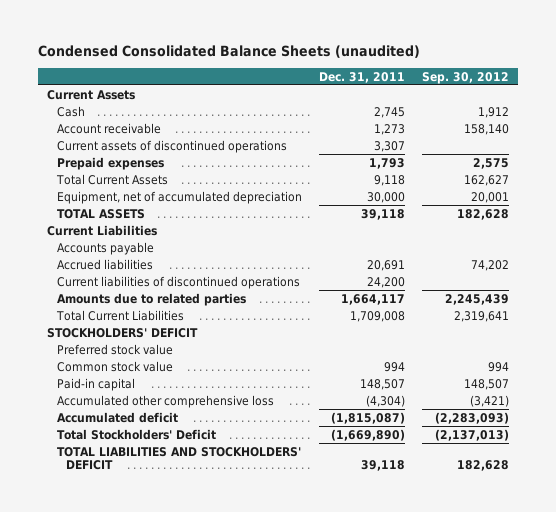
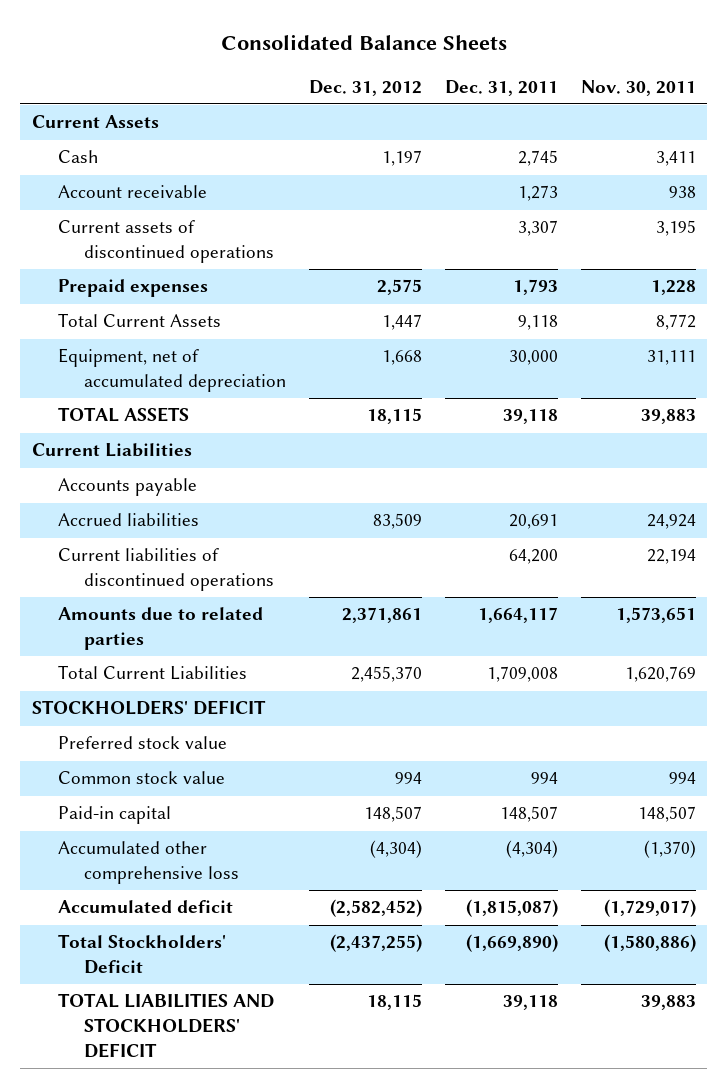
- Condensed Consolidated Balance Sheets (unaudited)
+ Consolidated Balance Sheets
- | Dec. 31, 2011 | Sep. 30, 2012
+ | Dec. 31, 2012 | Dec. 31, 2011 | Nov. 30, 2011
- Current liabilities of discontinued operations | 24,200 |
+ Current liabilities of discontinued operations | | 64,200 | 22,194

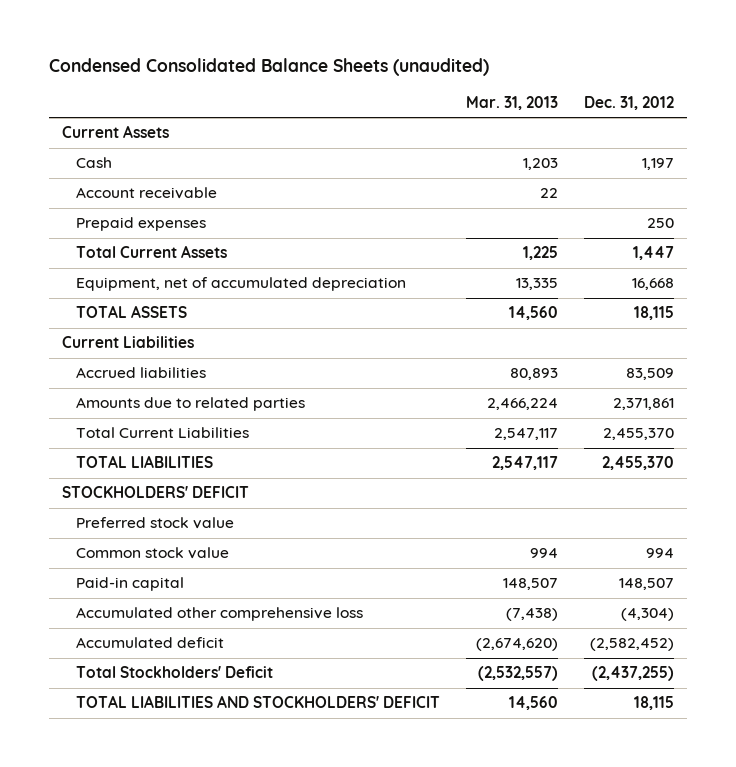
- Consolidated Balance Sheets
+ Condensed Consolidated Balance Sheets (unaudited)
- | Dec. 31, 2012 | Dec. 31, 2011 | Nov. 30, 2011
+ | Mar. 31, 2013 | Dec. 31, 2012
- Current assets of discontinued operations | | 3,307 | 3,195
- Prepaid expenses | 2,575 | 1,793 | 1,228
+ Prepaid expenses | | 250
- Equipment, net of accumulated depreciation | 1,668 | 30,000 | 31,111
+ Equipment, net of accumulated depreciation | 13,335 | 16,668
- Accounts payable
- Current liabilities of discontinued operations | | 64,200 | 22,194
+ TOTAL LIABILITIES | 2,547,117 | 2,455,370

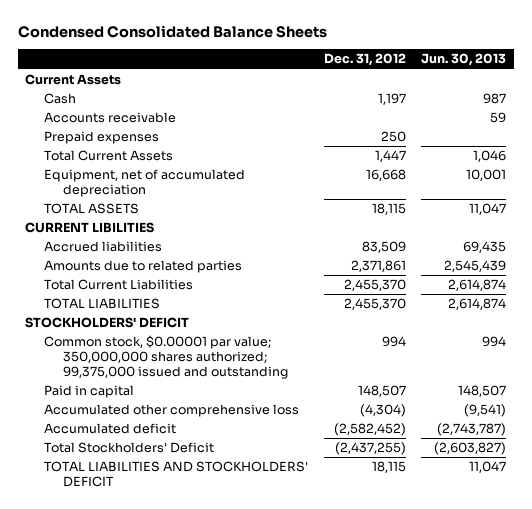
- Condensed Consolidated Balance Sheets (unaudited)
+ Condensed Consolidated Balance Sheets
- | Mar. 31, 2013 | Dec. 31, 2012
+ | Dec. 31, 2012 | Jun. 30, 2013
- Account receivable | 22 |
+ Accounts receivable | | 59
- Current Liabilities
+ CURRENT LIBILITIES
- Preferred stock value
- Common stock value | 994 | 994
- Paid-in capital | 148,507 | 148,507
+ Common stock, $0.00001 par value; 350,000,000 shares authorized; 99,375,000 issued and outstanding | 994 | 994
+ Paid in capital | 148,507 | 148,507

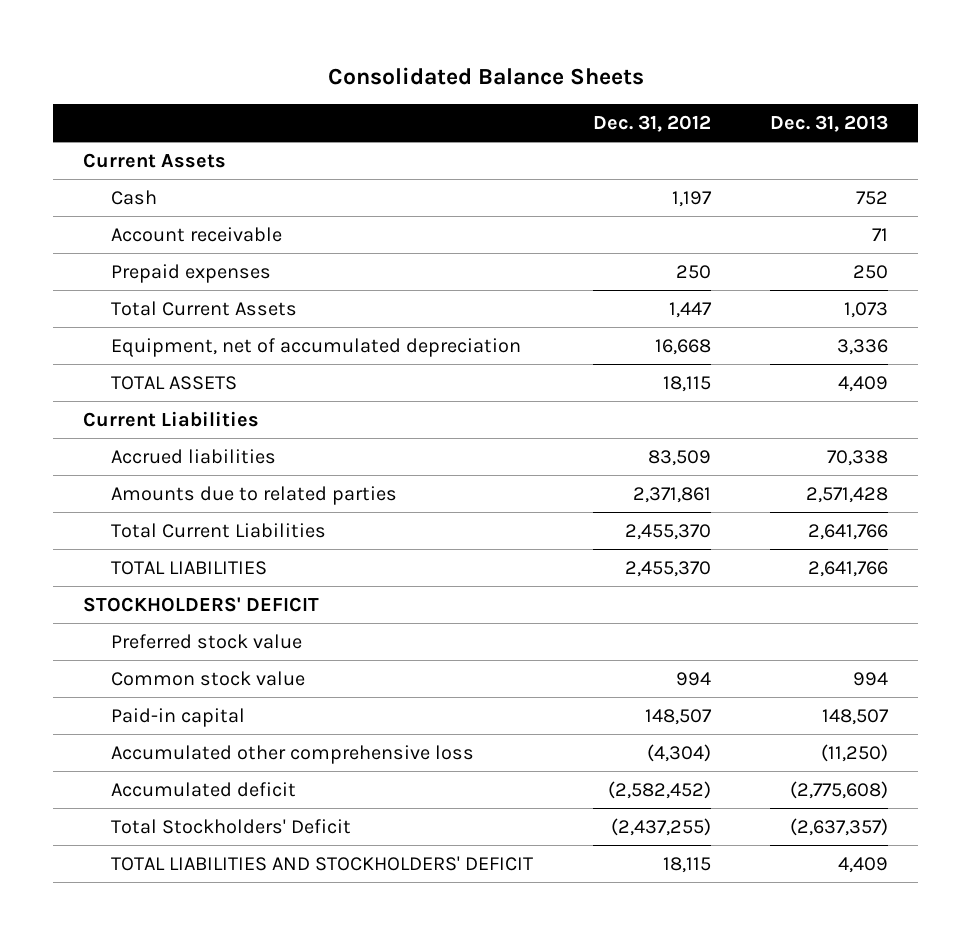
- Condensed Consolidated Balance Sheets
+ Consolidated Balance Sheets
- | Dec. 31, 2012 | Jun. 30, 2013
+ | Dec. 31, 2012 | Dec. 31, 2013
- Accounts receivable | | 59
+ Account receivable | | 71
- CURRENT LIBILITIES
+ Current Liabilities
- Common stock, $0.00001 par value; 350,000,000 shares authorized; 99,375,000 issued and outstanding | 994 | 994
- Paid in capital | 148,507 | 148,507
+ Preferred stock value
+ Common stock value | 994 | 994
+ Paid-in capital | 148,507 | 148,507

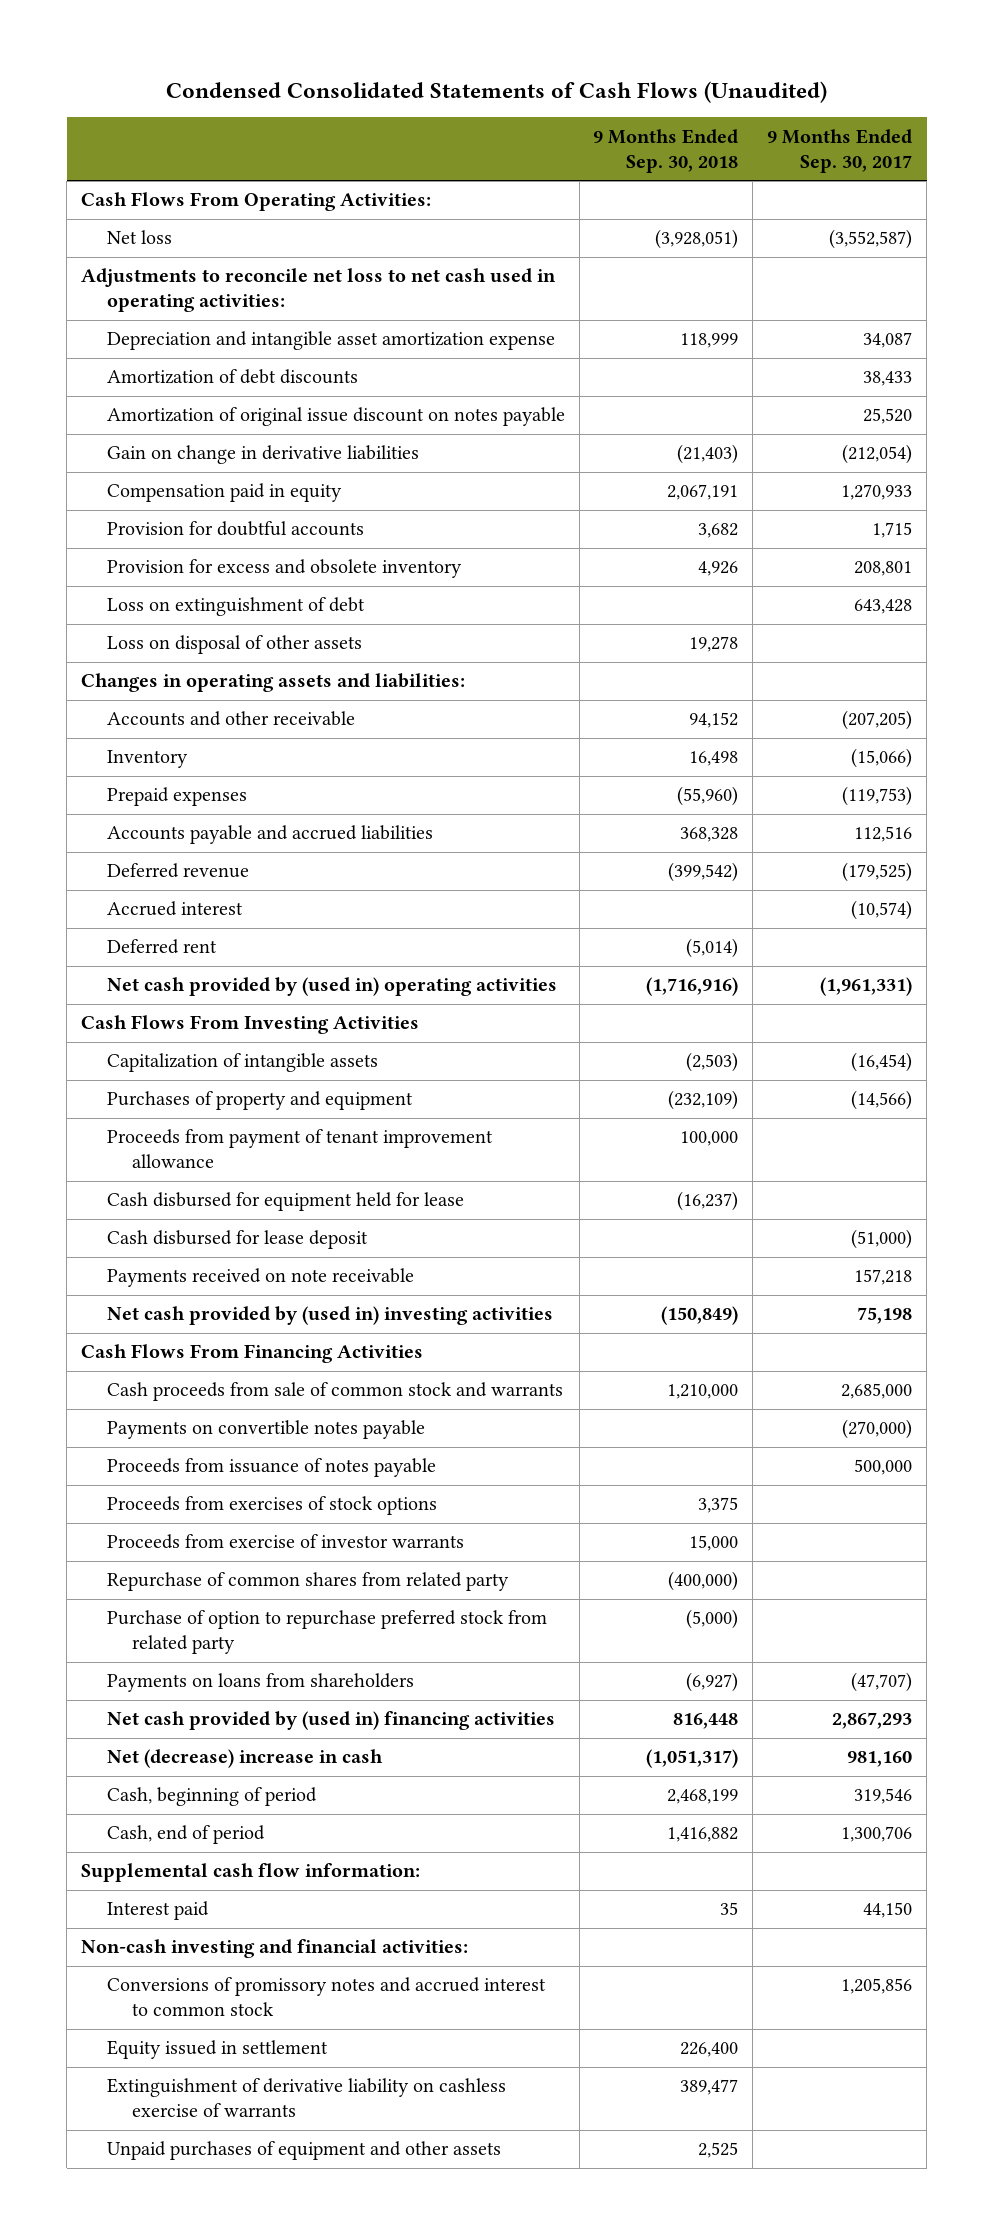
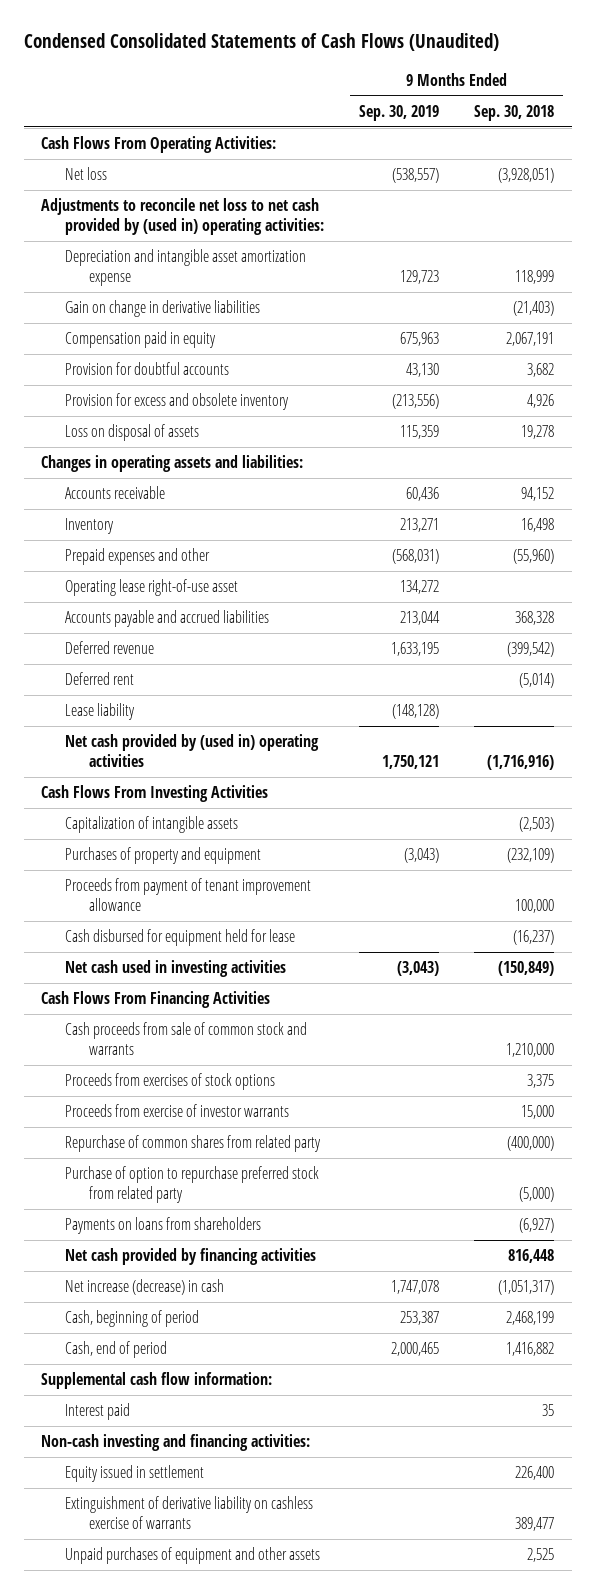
- | 9 Months Ended Sep. 30, 2018 | 9 Months Ended Sep. 30, 2017
+ | 9 Months Ended Sep. 30, 2019 | 9 Months Ended Sep. 30, 2018
- Adjustments to reconcile net loss to net cash used in operating activities:
+ Adjustments to reconcile net loss to net cash provided by (used in) operating activities:
- Amortization of debt discounts | | 38,433
- Amortization of original issue discount on notes payable | | 25,520
- Loss on extinguishment of debt | | 643,428
- Loss on disposal of other assets | 19,278 |
+ Loss on disposal of assets | 115,359 | 19,278
- Accounts and other receivable | 94,152 | (207,205)
+ Accounts receivable | 60,436 | 94,152
- Prepaid expenses | (55,960) | (119,753)
+ Prepaid expenses and other | (568,031) | (55,960)
+ Operating lease right-of-use asset | 134,272 |
- Accrued interest | | (10,574)
+ Lease liability | (148,128) |
- Cash disbursed for lease deposit | | (51,000)
- Payments received on note receivable | | 157,218
- Net cash provided by (used in) investing activities | (150,849) | 75,198
+ Net cash used in investing activities | (3,043) | (150,849)
- Payments on convertible notes payable | | (270,000)
- Proceeds from issuance of notes payable | | 500,000
- Net cash provided by (used in) financing activities | 816,448 | 2,867,293
- Net (decrease) increase in cash | (1,051,317) | 981,160
+ Net cash provided by financing activities | | 816,448
+ Net increase (decrease) in cash | 1,747,078 | (1,051,317)
- Non-cash investing and financial activities:
- Conversions of promissory notes and accrued interest to common stock | | 1,205,856
+ Non-cash investing and financing activities:

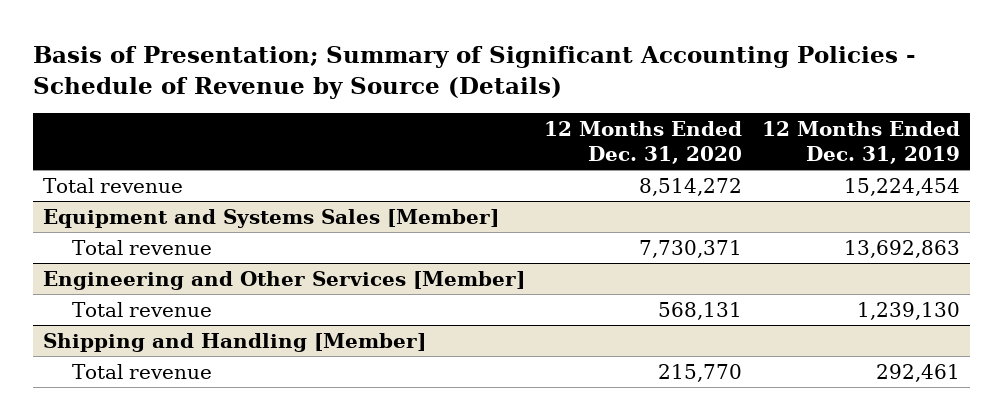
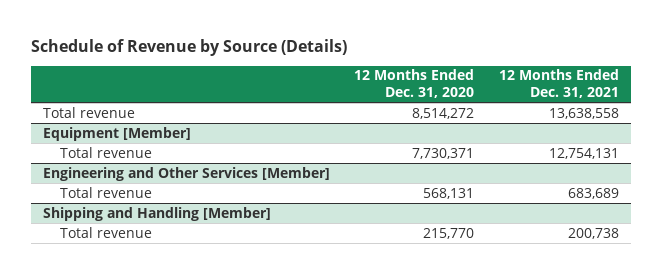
- Basis of Presentation; Summary of Significant Accounting Policies - Schedule of Revenue by Source (Details)
+ Schedule of Revenue by Source (Details)
- | 12 Months Ended Dec. 31, 2020 | 12 Months Ended Dec. 31, 2019
+ | 12 Months Ended Dec. 31, 2020 | 12 Months Ended Dec. 31, 2021
- Equipment and Systems Sales [Member]
+ Equipment [Member]

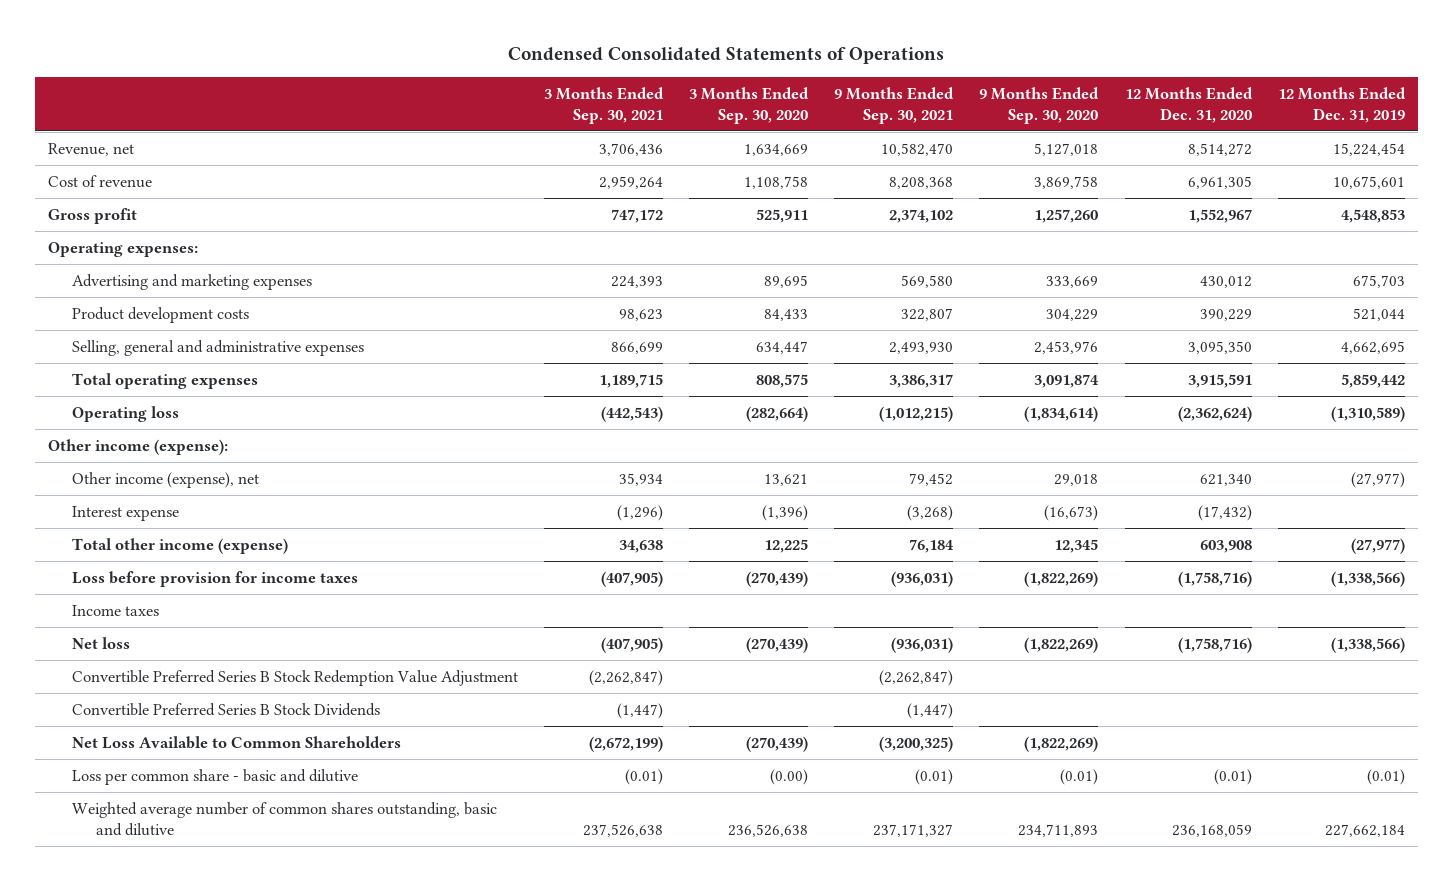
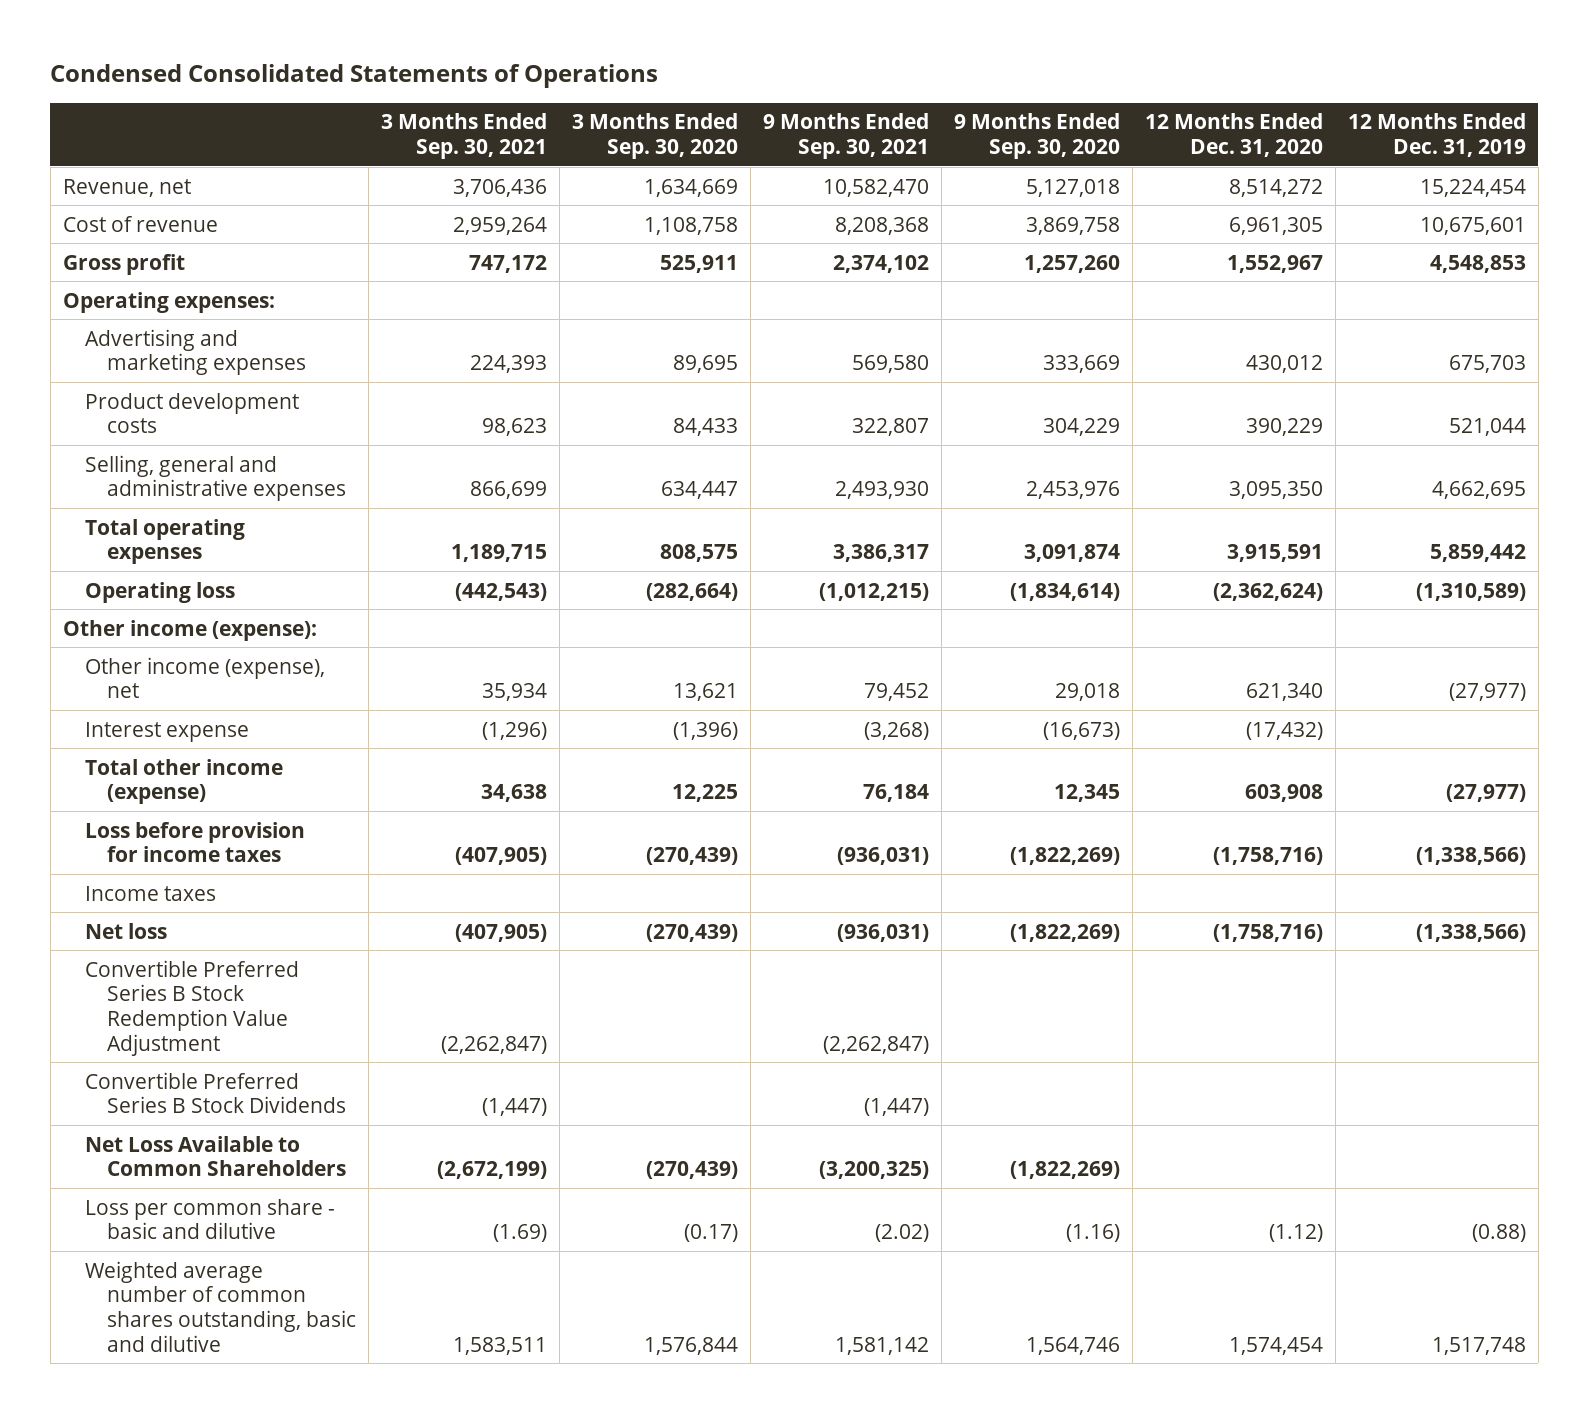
- Loss per common share - basic and dilutive | (0.01) | (0.00) | (0.01) | (0.01) | (0.01) | (0.01)
- Weighted average number of common shares outstanding, basic and dilutive | 237,526,638 | 236,526,638 | 237,171,327 | 234,711,893 | 236,168,059 | 227,662,184
+ Loss per common share - basic and dilutive | (1.69) | (0.17) | (2.02) | (1.16) | (1.12) | (0.88)
+ Weighted average number of common shares outstanding, basic and dilutive | 1,583,511 | 1,576,844 | 1,581,142 | 1,564,746 | 1,574,454 | 1,517,748

